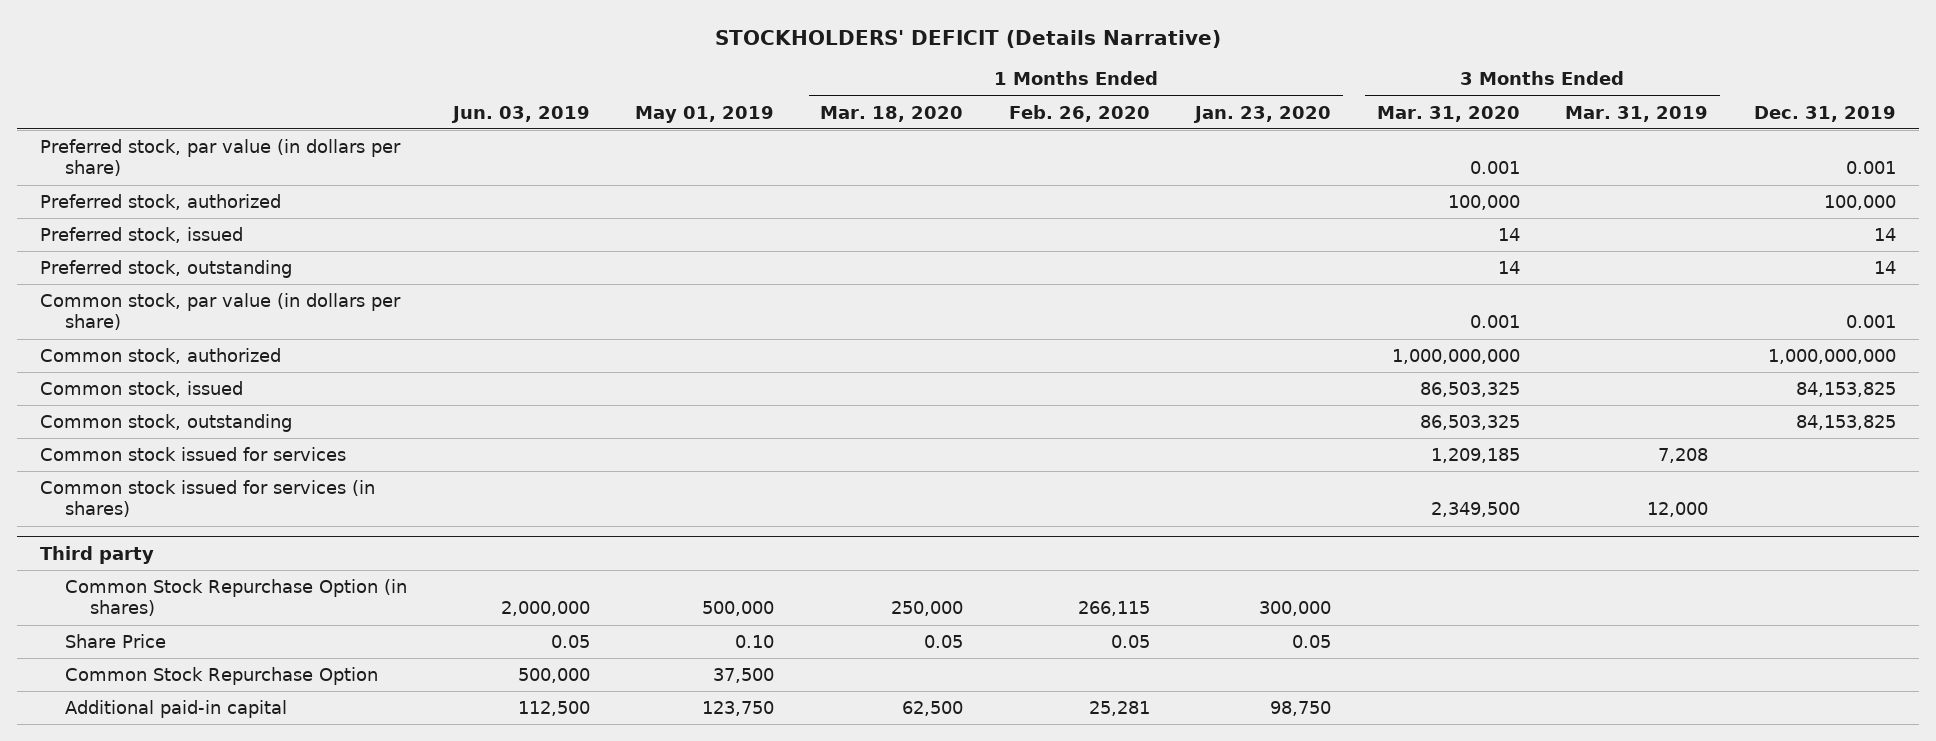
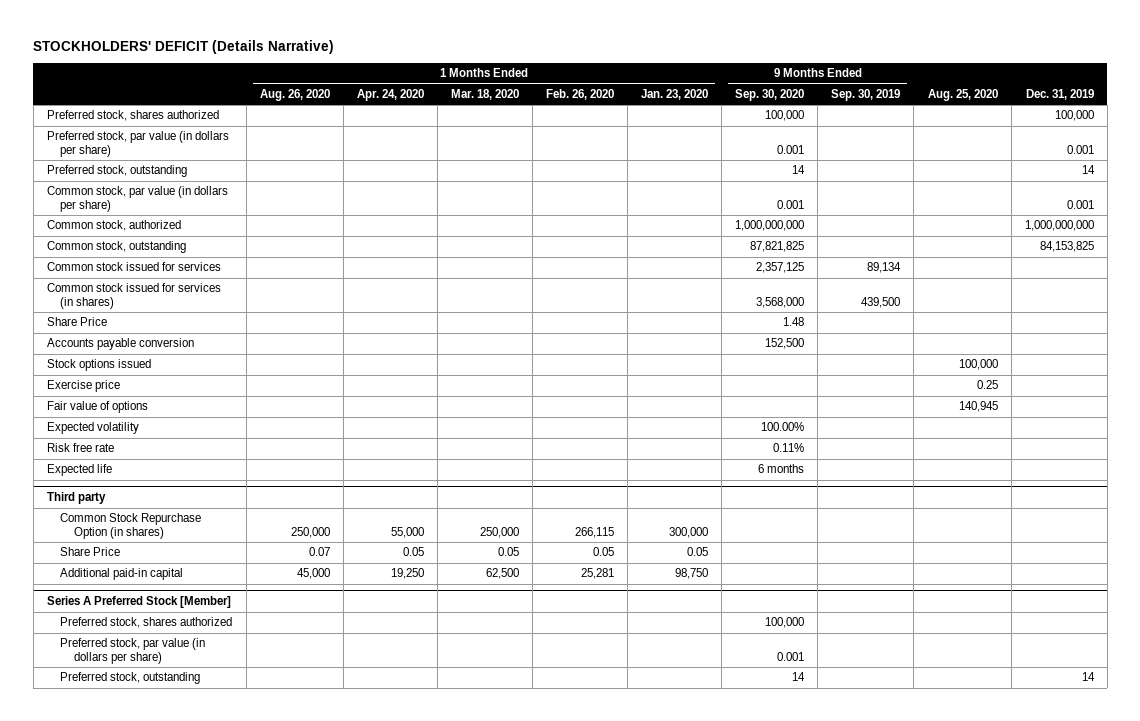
- | Jun. 03, 2019 | May 01, 2019 | 1 Months Ended Mar. 18, 2020 | 1 Months Ended Feb. 26, 2020 | 1 Months Ended Jan. 23, 2020 | 3 Months Ended Mar. 31, 2020 | 3 Months Ended Mar. 31, 2019 | Dec. 31, 2019
+ | 1 Months Ended Aug. 26, 2020 | 1 Months Ended Apr. 24, 2020 | 1 Months Ended Mar. 18, 2020 | 1 Months Ended Feb. 26, 2020 | 1 Months Ended Jan. 23, 2020 | 9 Months Ended Sep. 30, 2020 | 9 Months Ended Sep. 30, 2019 | Aug. 25, 2020 | Dec. 31, 2019
+ Preferred stock, shares authorized | | | | | | 100,000 | | | 100,000
- Preferred stock, authorized | | | | | | 100,000 | | 100,000
- Preferred stock, issued | | | | | | 14 | | 14
- Common stock, issued | | | | | | 86,503,325 | | 84,153,825
+ Share Price | | | | | | 1.48 | | |
+ Accounts payable conversion | | | | | | 152,500 | | |
+ Stock options issued | | | | | | | | 100,000 |
+ Exercise price | | | | | | | | 0.25 |
+ Fair value of options | | | | | | | | 140,945 |
+ Expected volatility | | | | | | 100.00% | | |
+ Risk free rate | | | | | | 0.11% | | |
+ Expected life | | | | | | 6 months | | |
@ Third party
- Common Stock Repurchase Option | 500,000 | 37,500 | | | | | |
+ Series A Preferred Stock [Member]
+ Preferred stock, shares authorized | | | | | | 100,000 | | |
+ Preferred stock, par value (in dollars per share) | | | | | | 0.001 | | |
+ Preferred stock, outstanding | | | | | | 14 | | | 14

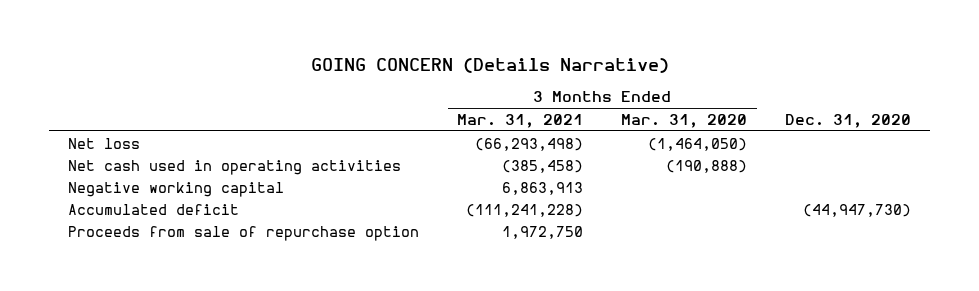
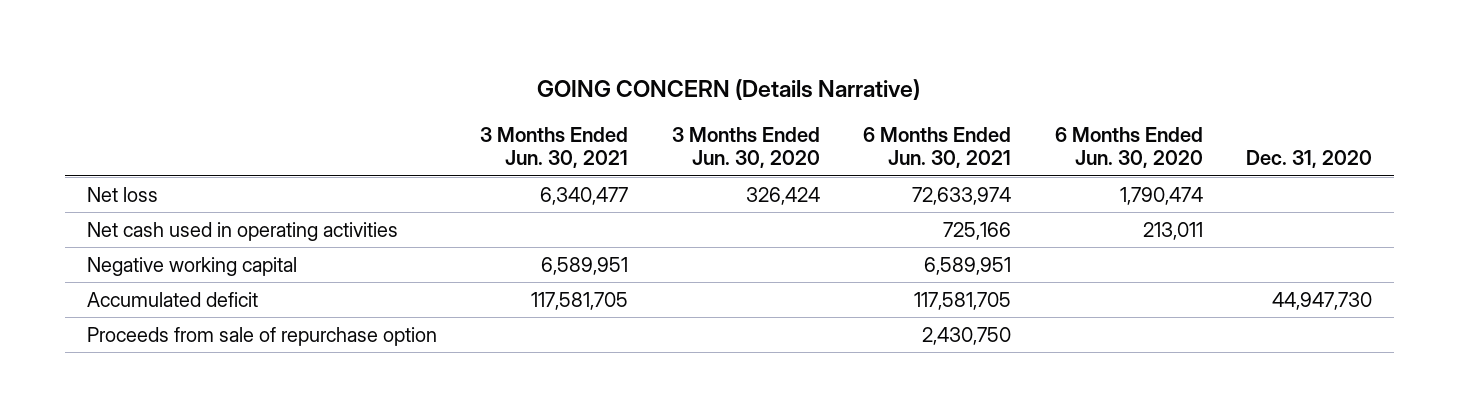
- | 3 Months Ended Mar. 31, 2021 | 3 Months Ended Mar. 31, 2020 | Dec. 31, 2020
+ | 3 Months Ended Jun. 30, 2021 | 3 Months Ended Jun. 30, 2020 | 6 Months Ended Jun. 30, 2021 | 6 Months Ended Jun. 30, 2020 | Dec. 31, 2020
- Accumulated deficit | (111,241,228) | | (44,947,730)
+ Accumulated deficit | 117,581,705 | | 117,581,705 | | 44,947,730

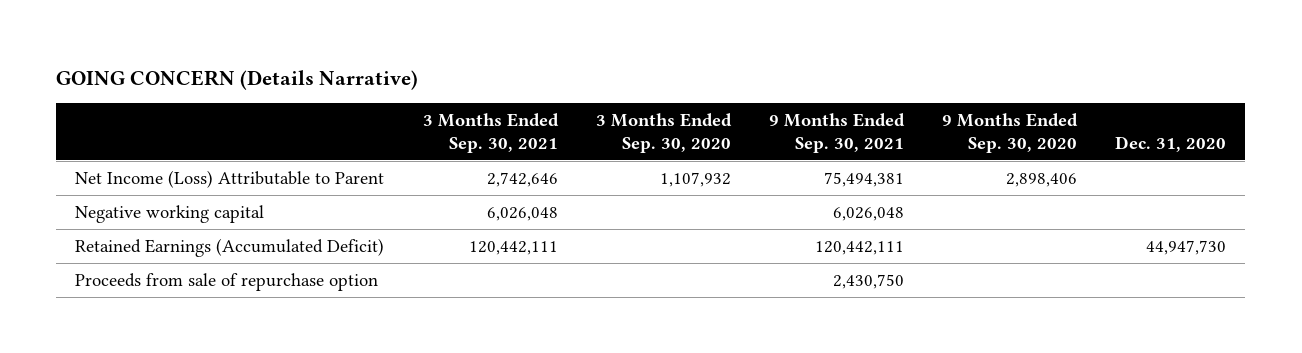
- | 3 Months Ended Jun. 30, 2021 | 3 Months Ended Jun. 30, 2020 | 6 Months Ended Jun. 30, 2021 | 6 Months Ended Jun. 30, 2020 | Dec. 31, 2020
+ | 3 Months Ended Sep. 30, 2021 | 3 Months Ended Sep. 30, 2020 | 9 Months Ended Sep. 30, 2021 | 9 Months Ended Sep. 30, 2020 | Dec. 31, 2020
- Net loss | 6,340,477 | 326,424 | 72,633,974 | 1,790,474 |
- Net cash used in operating activities | | | 725,166 | 213,011 |
+ Net Income (Loss) Attributable to Parent | 2,742,646 | 1,107,932 | 75,494,381 | 2,898,406 |
- Accumulated deficit | 117,581,705 | | 117,581,705 | | 44,947,730
+ Retained Earnings (Accumulated Deficit) | 120,442,111 | | 120,442,111 | | 44,947,730

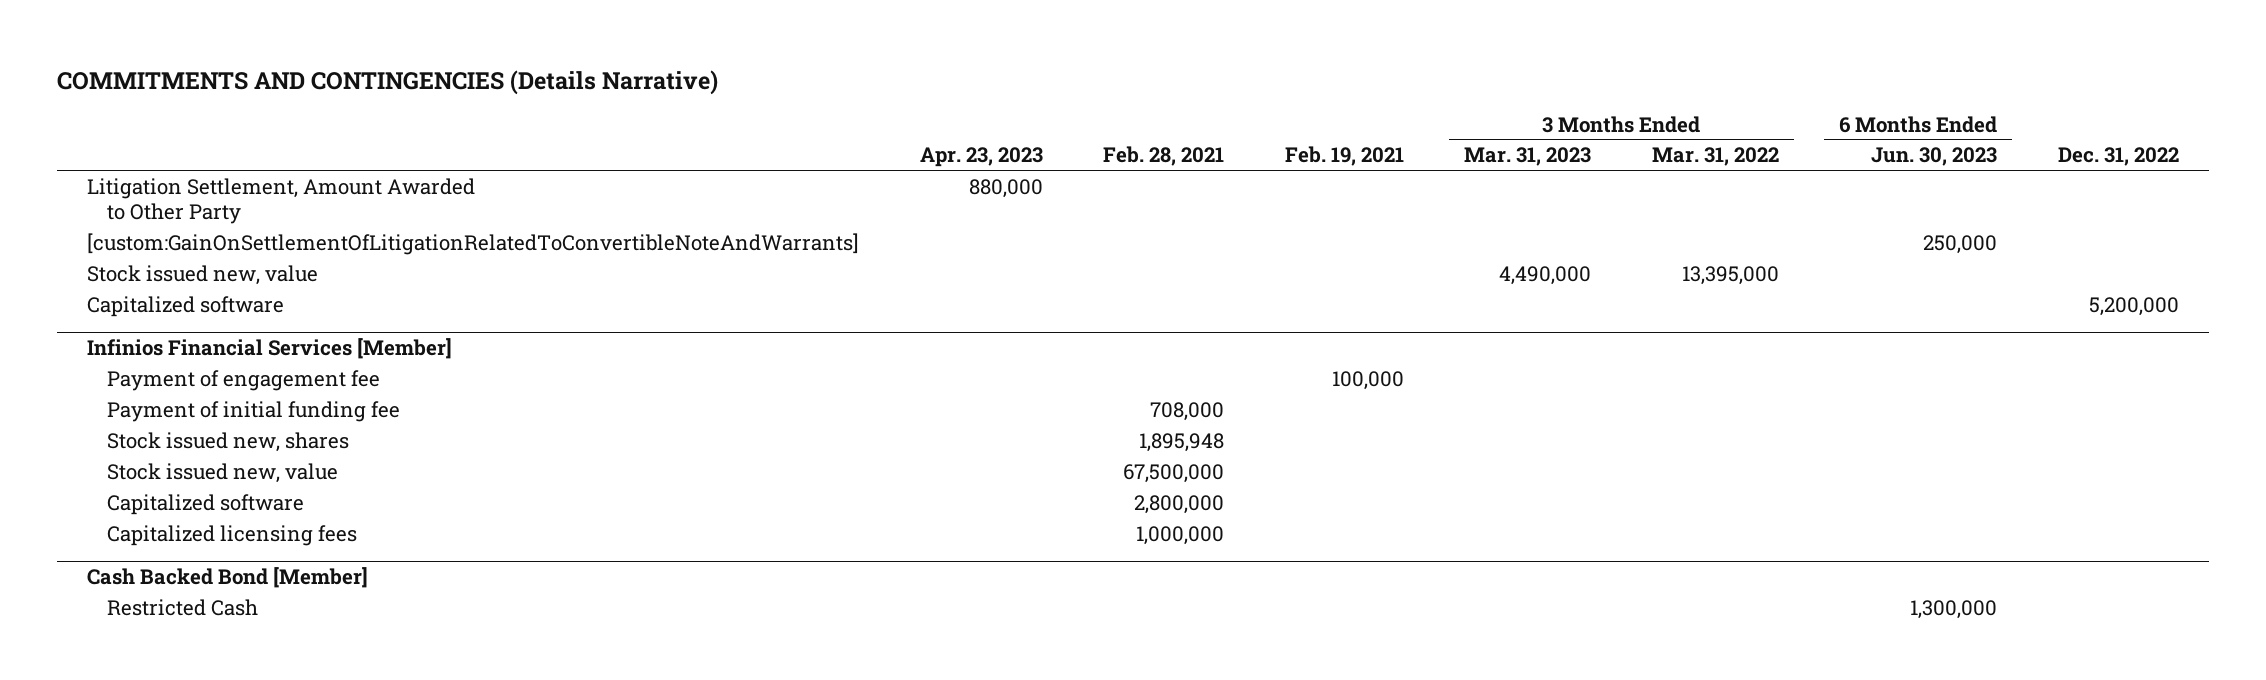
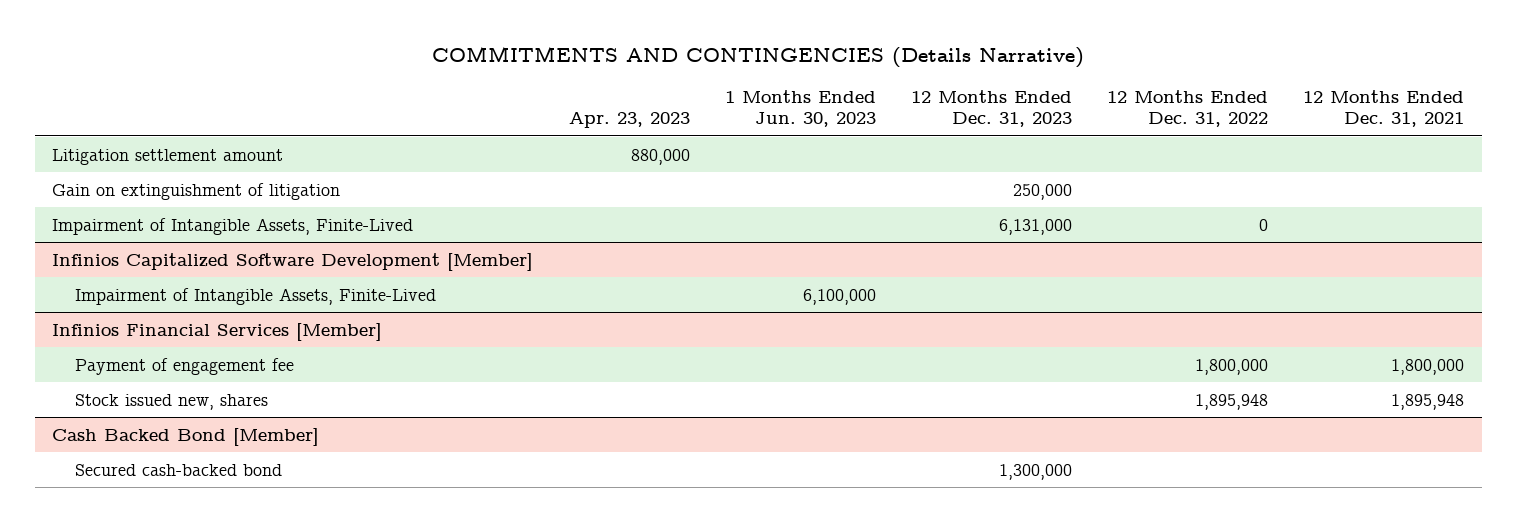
- | Apr. 23, 2023 | Feb. 28, 2021 | Feb. 19, 2021 | 3 Months Ended Mar. 31, 2023 | 3 Months Ended Mar. 31, 2022 | 6 Months Ended Jun. 30, 2023 | Dec. 31, 2022
+ | Apr. 23, 2023 | 1 Months Ended Jun. 30, 2023 | 12 Months Ended Dec. 31, 2023 | 12 Months Ended Dec. 31, 2022 | 12 Months Ended Dec. 31, 2021
- Litigation Settlement, Amount Awarded to Other Party | 880,000 | | | | | |
- [custom:GainOnSettlementOfLitigationRelatedToConvertibleNoteAndWarrants] | | | | | | 250,000 |
- Stock issued new, value | | | | 4,490,000 | 13,395,000 | |
- Capitalized software | | | | | | | 5,200,000
+ Litigation settlement amount | 880,000 | | | |
+ Gain on extinguishment of litigation | | | 250,000 | |
+ Impairment of Intangible Assets, Finite-Lived | | | 6,131,000 | 0 |
+ Infinios Capitalized Software Development [Member]
+ Impairment of Intangible Assets, Finite-Lived | | 6,100,000 | | |
@ Infinios Financial Services [Member]
- Payment of initial funding fee | | 708,000 | | | | |
- Stock issued new, value | | 67,500,000 | | | | |
- Capitalized software | | 2,800,000 | | | | |
- Capitalized licensing fees | | 1,000,000 | | | | |
@ Cash Backed Bond [Member]
- Restricted Cash | | | | | | 1,300,000 |
+ Secured cash-backed bond | | | 1,300,000 | |

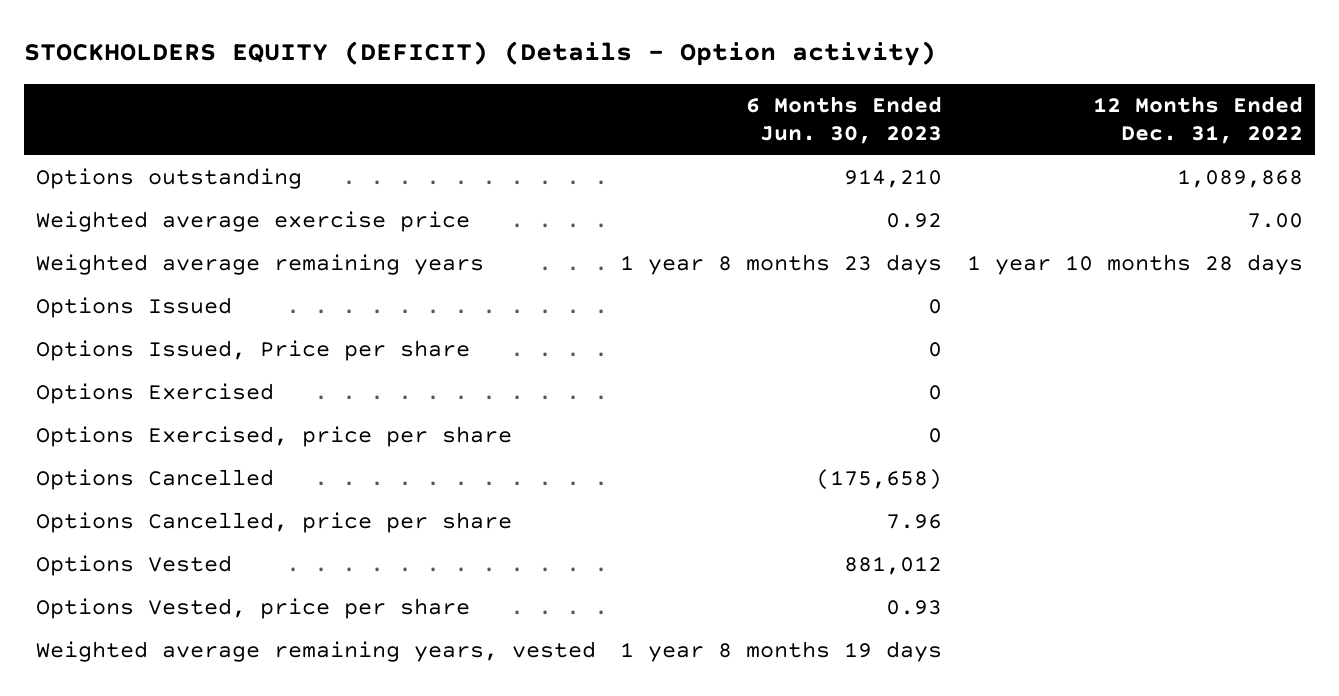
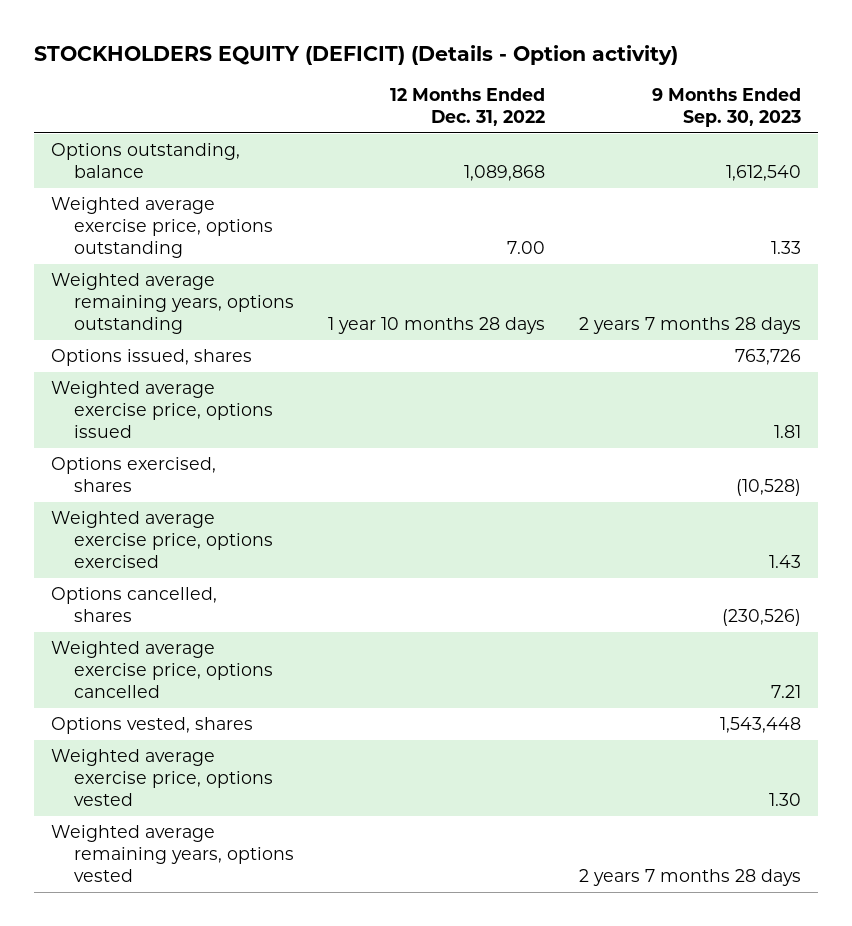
- | 6 Months Ended Jun. 30, 2023 | 12 Months Ended Dec. 31, 2022
+ | 12 Months Ended Dec. 31, 2022 | 9 Months Ended Sep. 30, 2023
- Options outstanding | 914,210 | 1,089,868
- Weighted average exercise price | 0.92 | 7.00
- Weighted average remaining years | 1 year 8 months 23 days | 1 year 10 months 28 days
- Options Issued | 0 |
- Options Issued, Price per share | 0 |
- Options Exercised | 0 |
- Options Exercised, price per share | 0 |
- Options Cancelled | (175,658) |
- Options Cancelled, price per share | 7.96 |
- Options Vested | 881,012 |
- Options Vested, price per share | 0.93 |
- Weighted average remaining years, vested | 1 year 8 months 19 days |
+ Options outstanding, balance | 1,089,868 | 1,612,540
+ Weighted average exercise price, options outstanding | 7.00 | 1.33
+ Weighted average remaining years, options outstanding | 1 year 10 months 28 days | 2 years 7 months 28 days
+ Options issued, shares | | 763,726
+ Weighted average exercise price, options issued | | 1.81
+ Options exercised, shares | | (10,528)
+ Weighted average exercise price, options exercised | | 1.43
+ Options cancelled, shares | | (230,526)
+ Weighted average exercise price, options cancelled | | 7.21
+ Options vested, shares | | 1,543,448
+ Weighted average exercise price, options vested | | 1.30
+ Weighted average remaining years, options vested | | 2 years 7 months 28 days

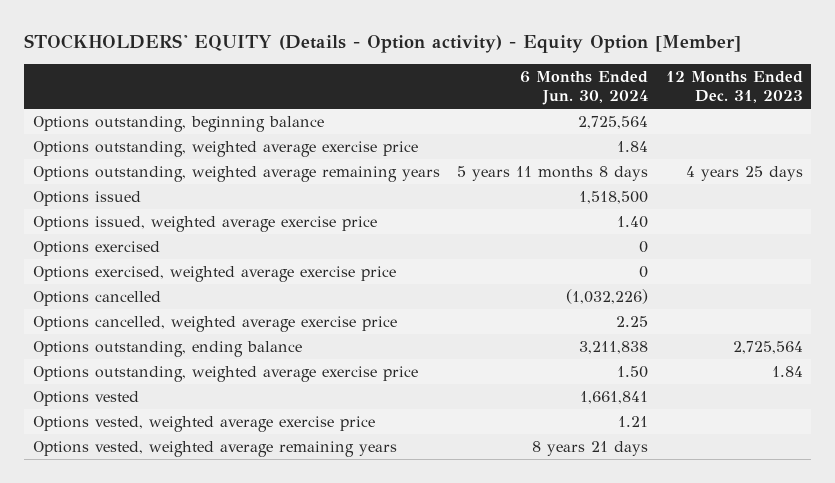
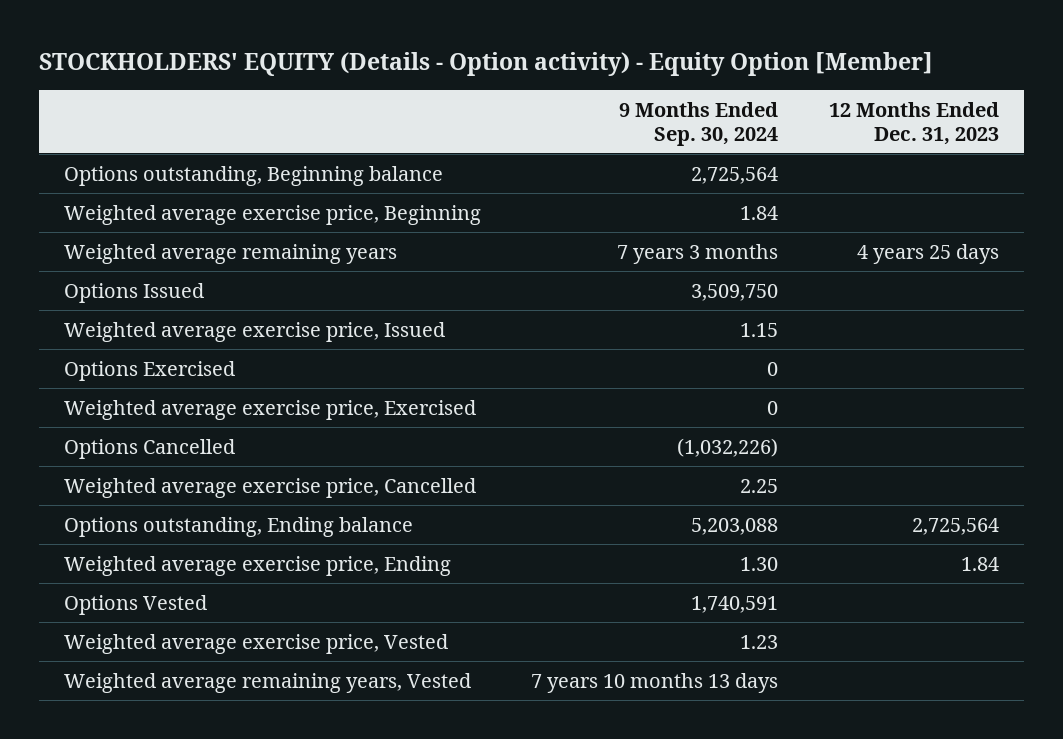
- | 6 Months Ended Jun. 30, 2024 | 12 Months Ended Dec. 31, 2023
+ | 9 Months Ended Sep. 30, 2024 | 12 Months Ended Dec. 31, 2023
- Options outstanding, beginning balance | 2,725,564 |
- Options outstanding, weighted average exercise price | 1.84 |
- Options outstanding, weighted average remaining years | 5 years 11 months 8 days | 4 years 25 days
- Options issued | 1,518,500 |
- Options issued, weighted average exercise price | 1.40 |
- Options exercised | 0 |
- Options exercised, weighted average exercise price | 0 |
- Options cancelled | (1,032,226) |
- Options cancelled, weighted average exercise price | 2.25 |
- Options outstanding, ending balance | 3,211,838 | 2,725,564
- Options outstanding, weighted average exercise price | 1.50 | 1.84
- Options vested | 1,661,841 |
- Options vested, weighted average exercise price | 1.21 |
- Options vested, weighted average remaining years | 8 years 21 days |
+ Options outstanding, Beginning balance | 2,725,564 |
+ Weighted average exercise price, Beginning | 1.84 |
+ Weighted average remaining years | 7 years 3 months | 4 years 25 days
+ Options Issued | 3,509,750 |
+ Weighted average exercise price, Issued | 1.15 |
+ Options Exercised | 0 |
+ Weighted average exercise price, Exercised | 0 |
+ Options Cancelled | (1,032,226) |
+ Weighted average exercise price, Cancelled | 2.25 |
+ Options outstanding, Ending balance | 5,203,088 | 2,725,564
+ Weighted average exercise price, Ending | 1.30 | 1.84
+ Options Vested | 1,740,591 |
+ Weighted average exercise price, Vested | 1.23 |
+ Weighted average remaining years, Vested | 7 years 10 months 13 days |

